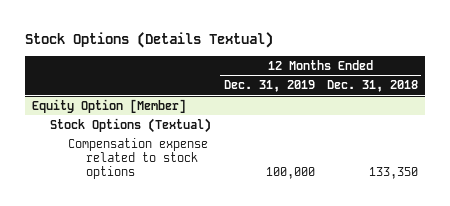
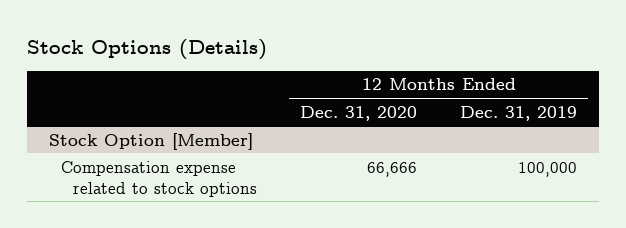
- Stock Options (Details Textual)
+ Stock Options (Details)
- | 12 Months Ended Dec. 31, 2019 | 12 Months Ended Dec. 31, 2018
+ | 12 Months Ended Dec. 31, 2020 | 12 Months Ended Dec. 31, 2019
- Equity Option [Member]
- Stock Options (Textual)
+ Stock Option [Member]

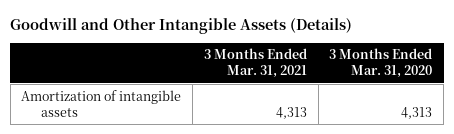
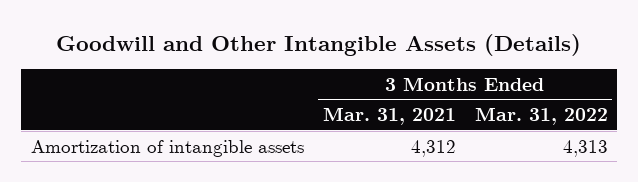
- | 3 Months Ended Mar. 31, 2021 | 3 Months Ended Mar. 31, 2020
+ | 3 Months Ended Mar. 31, 2021 | 3 Months Ended Mar. 31, 2022
- Amortization of intangible assets | 4,313 | 4,313
+ Amortization of intangible assets | 4,312 | 4,313

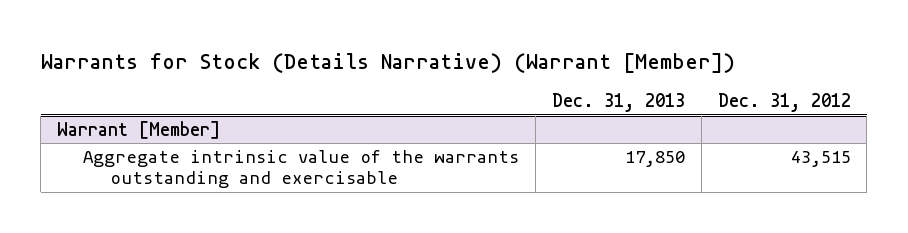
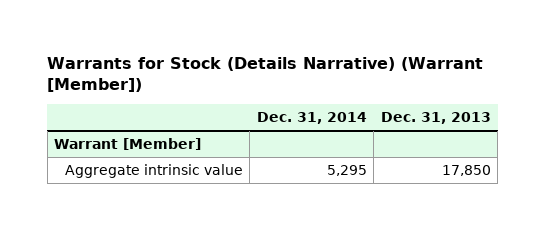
- | Dec. 31, 2013 | Dec. 31, 2012
+ | Dec. 31, 2014 | Dec. 31, 2013
@ Warrant [Member]
- Aggregate intrinsic value of the warrants outstanding and exercisable | 17,850 | 43,515
+ Aggregate intrinsic value | 5,295 | 17,850

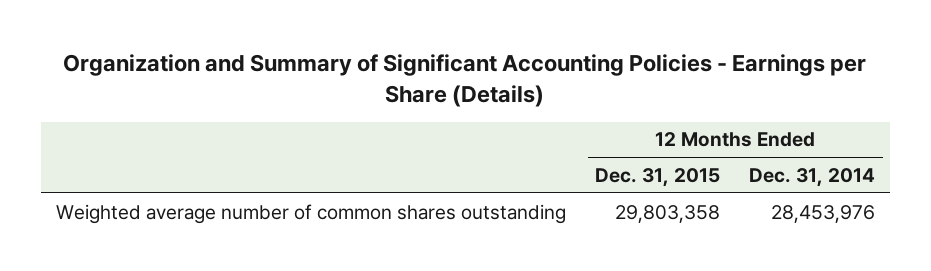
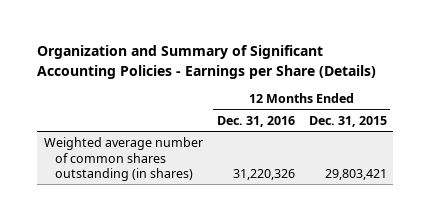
- | 12 Months Ended Dec. 31, 2015 | 12 Months Ended Dec. 31, 2014
+ | 12 Months Ended Dec. 31, 2016 | 12 Months Ended Dec. 31, 2015
- Weighted average number of common shares outstanding | 29,803,358 | 28,453,976
+ Weighted average number of common shares outstanding (in shares) | 31,220,326 | 29,803,421

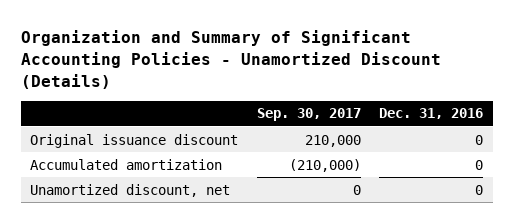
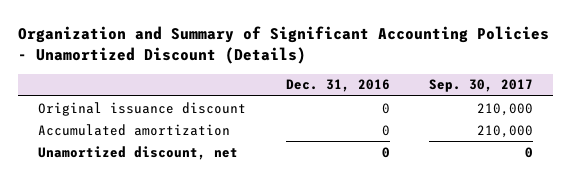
- | Sep. 30, 2017 | Dec. 31, 2016
+ | Dec. 31, 2016 | Sep. 30, 2017
- Accumulated amortization | (210,000) | 0
+ Accumulated amortization | 0 | 210,000

